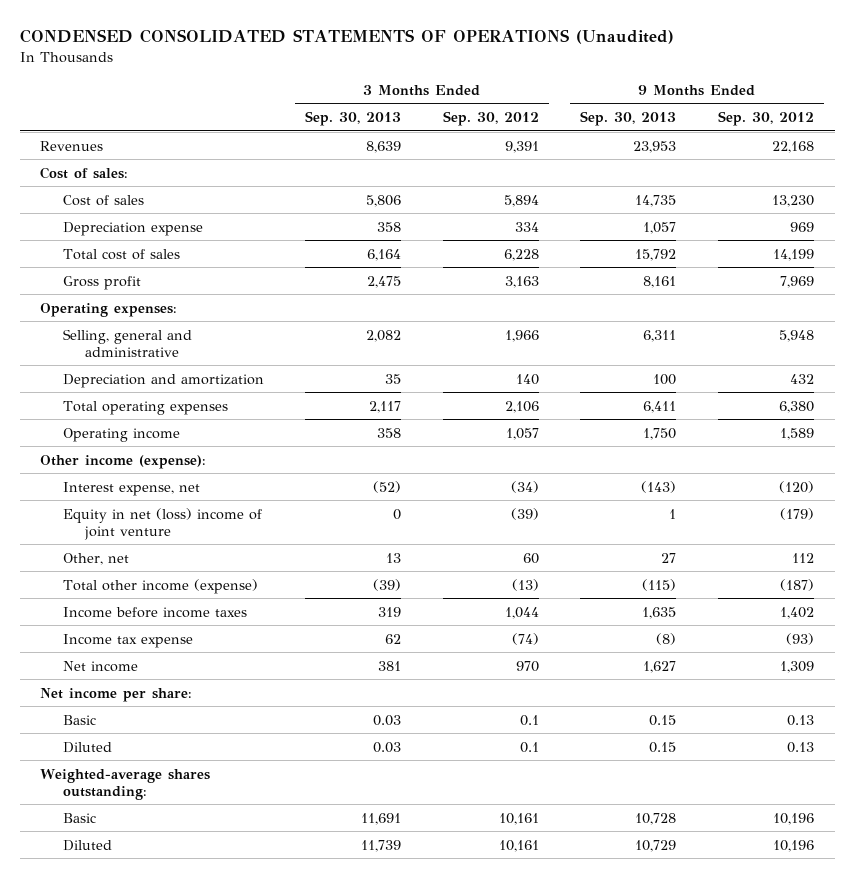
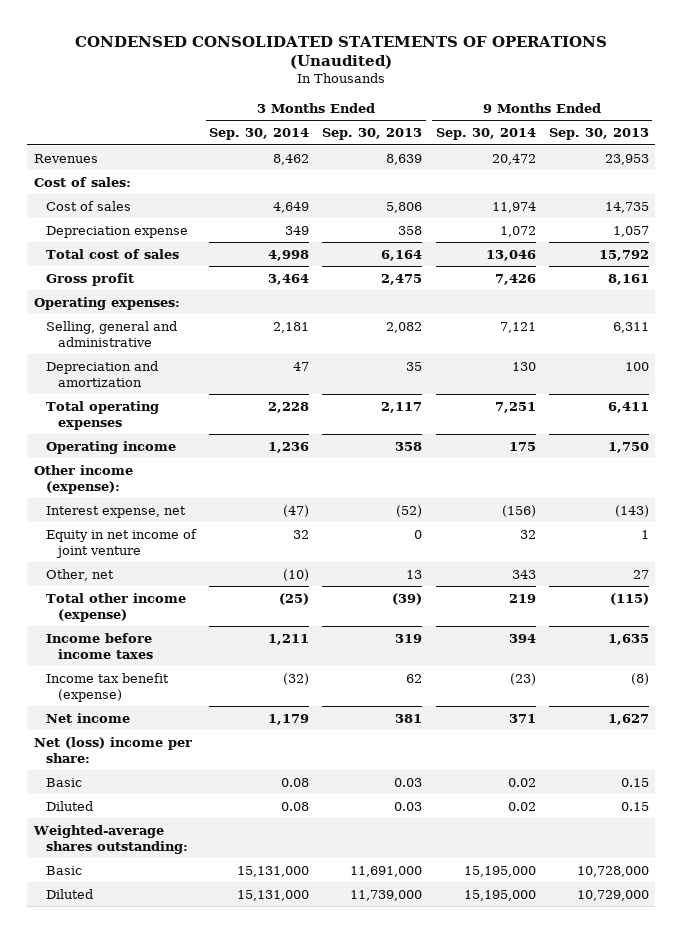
- | 3 Months Ended Sep. 30, 2013 | 3 Months Ended Sep. 30, 2012 | 9 Months Ended Sep. 30, 2013 | 9 Months Ended Sep. 30, 2012
+ | 3 Months Ended Sep. 30, 2014 | 3 Months Ended Sep. 30, 2013 | 9 Months Ended Sep. 30, 2014 | 9 Months Ended Sep. 30, 2013
- Equity in net (loss) income of joint venture | 0 | (39) | 1 | (179)
+ Equity in net income of joint venture | 32 | 0 | 32 | 1
- Income tax expense | 62 | (74) | (8) | (93)
+ Income tax benefit (expense) | (32) | 62 | (23) | (8)
- Net income per share:
+ Net (loss) income per share:
- Basic | 11,691 | 10,161 | 10,728 | 10,196
- Diluted | 11,739 | 10,161 | 10,729 | 10,196
+ Basic | 15,131,000 | 11,691,000 | 15,195,000 | 10,728,000
+ Diluted | 15,131,000 | 11,739,000 | 15,195,000 | 10,729,000

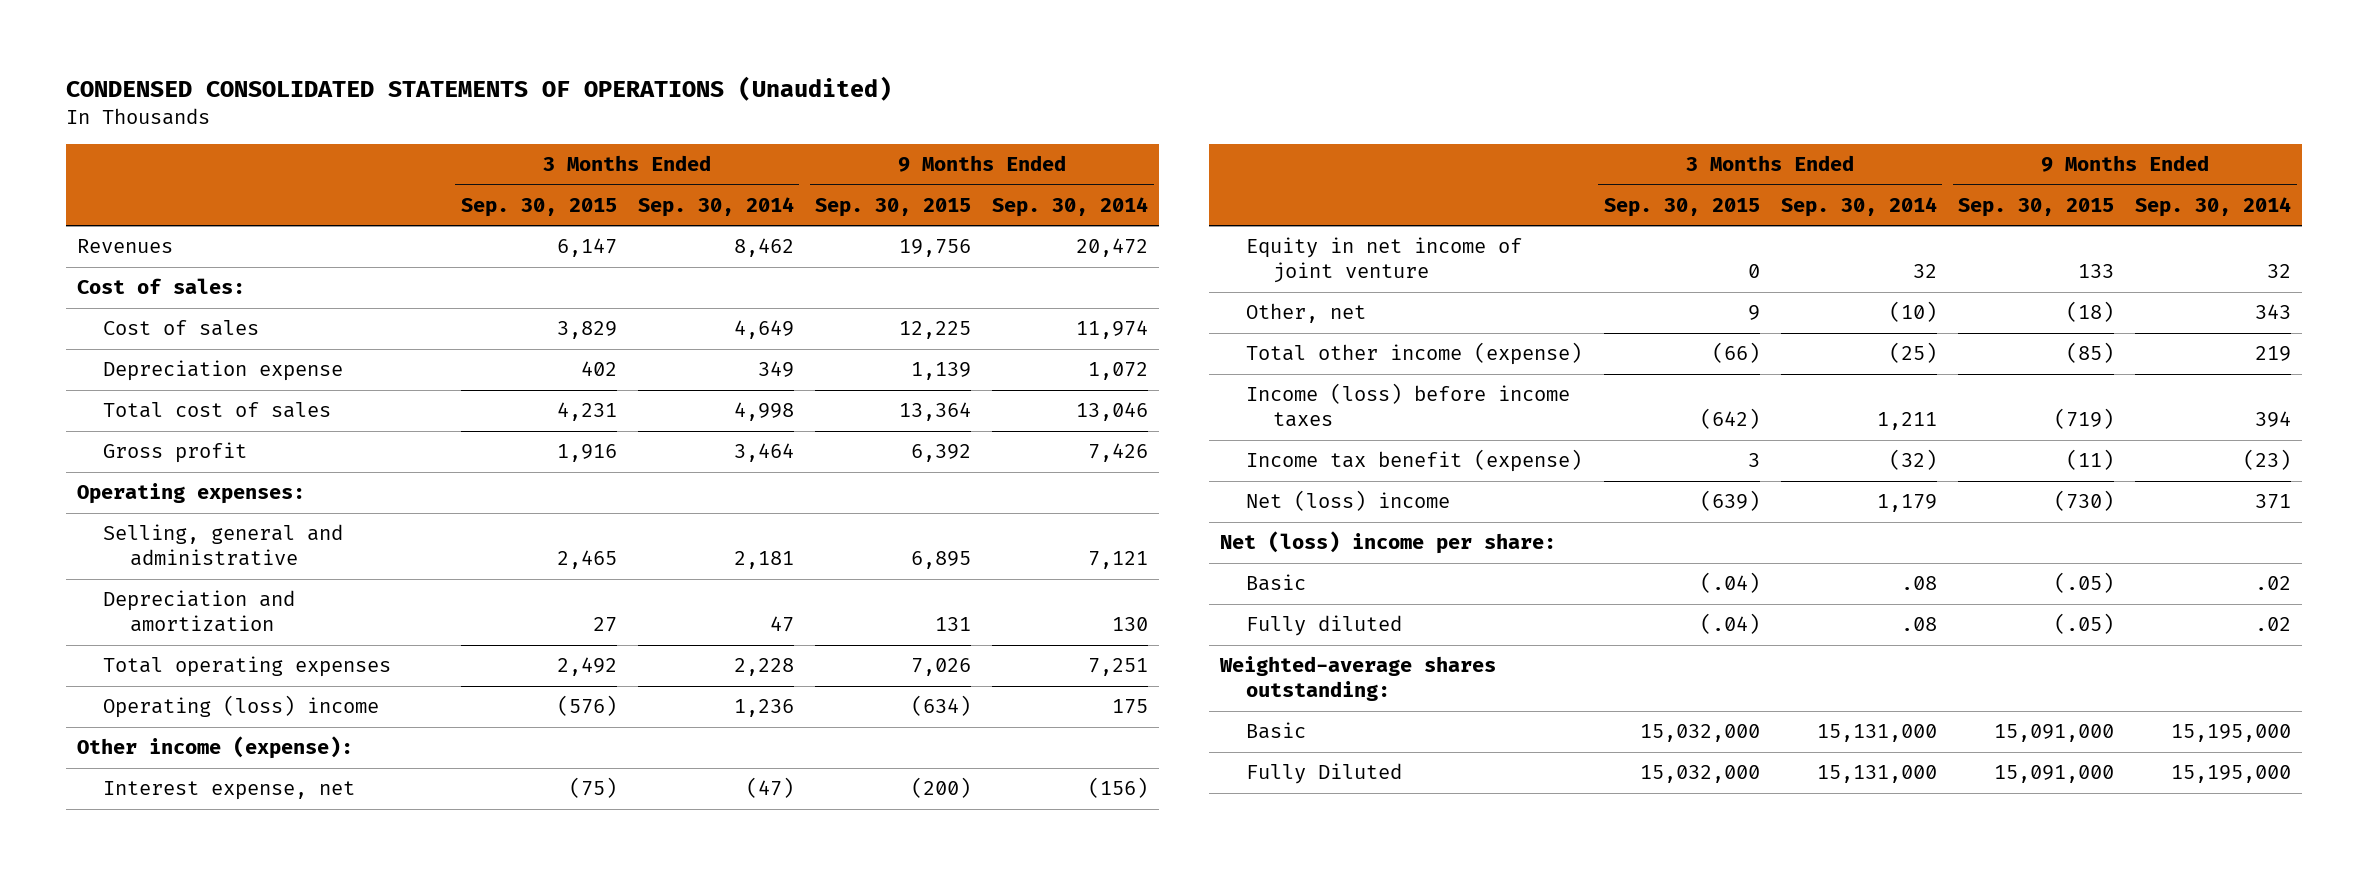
- | 3 Months Ended Sep. 30, 2014 | 3 Months Ended Sep. 30, 2013 | 9 Months Ended Sep. 30, 2014 | 9 Months Ended Sep. 30, 2013
+ | 3 Months Ended Sep. 30, 2015 | 3 Months Ended Sep. 30, 2014 | 9 Months Ended Sep. 30, 2015 | 9 Months Ended Sep. 30, 2014
- Operating income | 1,236 | 358 | 175 | 1,750
+ Operating (loss) income | (576) | 1,236 | (634) | 175
- Income before income taxes | 1,211 | 319 | 394 | 1,635
+ Income (loss) before income taxes | (642) | 1,211 | (719) | 394
- Net income | 1,179 | 381 | 371 | 1,627
+ Net (loss) income | (639) | 1,179 | (730) | 371
- Basic | 0.08 | 0.03 | 0.02 | 0.15
- Diluted | 0.08 | 0.03 | 0.02 | 0.15
+ Basic | (.04) | .08 | (.05) | .02
+ Fully diluted | (.04) | .08 | (.05) | .02
- Diluted | 15,131,000 | 11,739,000 | 15,195,000 | 10,729,000
+ Fully Diluted | 15,032,000 | 15,131,000 | 15,091,000 | 15,195,000

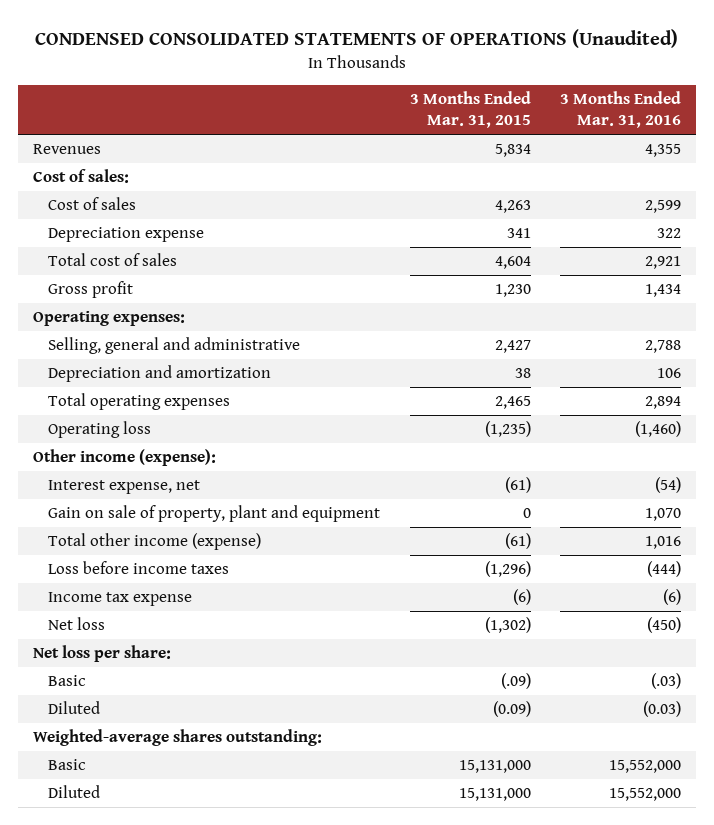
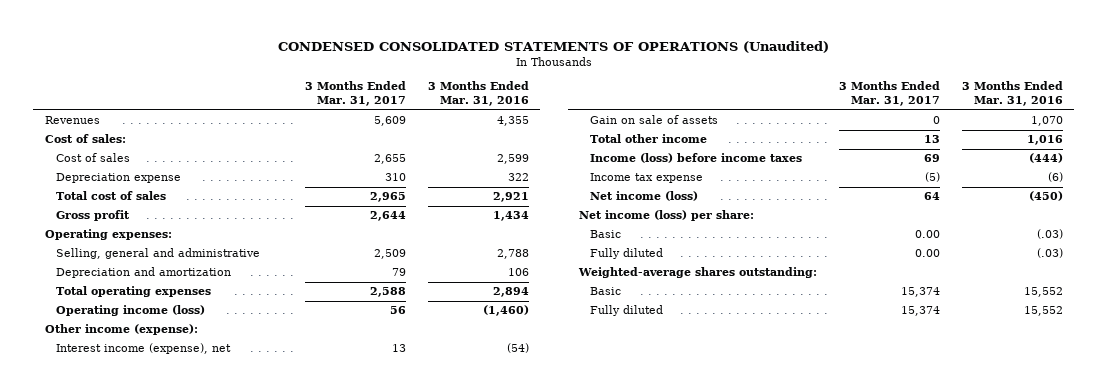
- | 3 Months Ended Mar. 31, 2015 | 3 Months Ended Mar. 31, 2016
+ | 3 Months Ended Mar. 31, 2017 | 3 Months Ended Mar. 31, 2016
- Operating loss | (1,235) | (1,460)
+ Operating income (loss) | 56 | (1,460)
- Interest expense, net | (61) | (54)
- Gain on sale of property, plant and equipment | 0 | 1,070
- Total other income (expense) | (61) | 1,016
- Loss before income taxes | (1,296) | (444)
+ Interest income (expense), net | 13 | (54)
+ Gain on sale of assets | 0 | 1,070
+ Total other income | 13 | 1,016
+ Income (loss) before income taxes | 69 | (444)
- Net loss | (1,302) | (450)
- Net loss per share:
+ Net income (loss) | 64 | (450)
+ Net income (loss) per share:
- Diluted | (0.09) | (0.03)
+ Fully diluted | 0.00 | (.03)
- Basic | 15,131,000 | 15,552,000
- Diluted | 15,131,000 | 15,552,000
+ Basic | 15,374 | 15,552
+ Fully diluted | 15,374 | 15,552

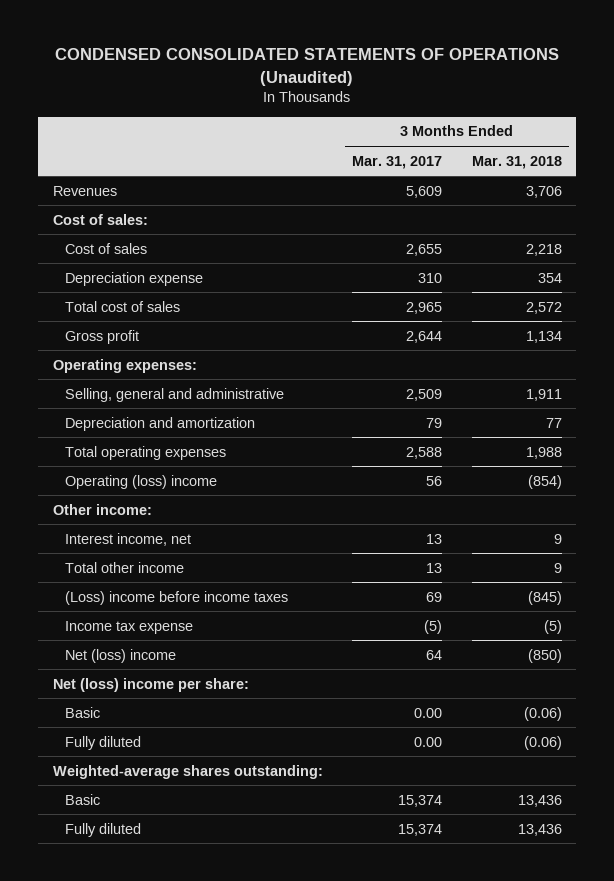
- | 3 Months Ended Mar. 31, 2017 | 3 Months Ended Mar. 31, 2016
+ | 3 Months Ended Mar. 31, 2017 | 3 Months Ended Mar. 31, 2018
- Operating income (loss) | 56 | (1,460)
- Other income (expense):
- Interest income (expense), net | 13 | (54)
- Gain on sale of assets | 0 | 1,070
+ Operating (loss) income | 56 | (854)
+ Other income:
+ Interest income, net | 13 | 9
- Income (loss) before income taxes | 69 | (444)
+ (Loss) income before income taxes | 69 | (845)
- Net income (loss) | 64 | (450)
- Net income (loss) per share:
+ Net (loss) income | 64 | (850)
+ Net (loss) income per share:

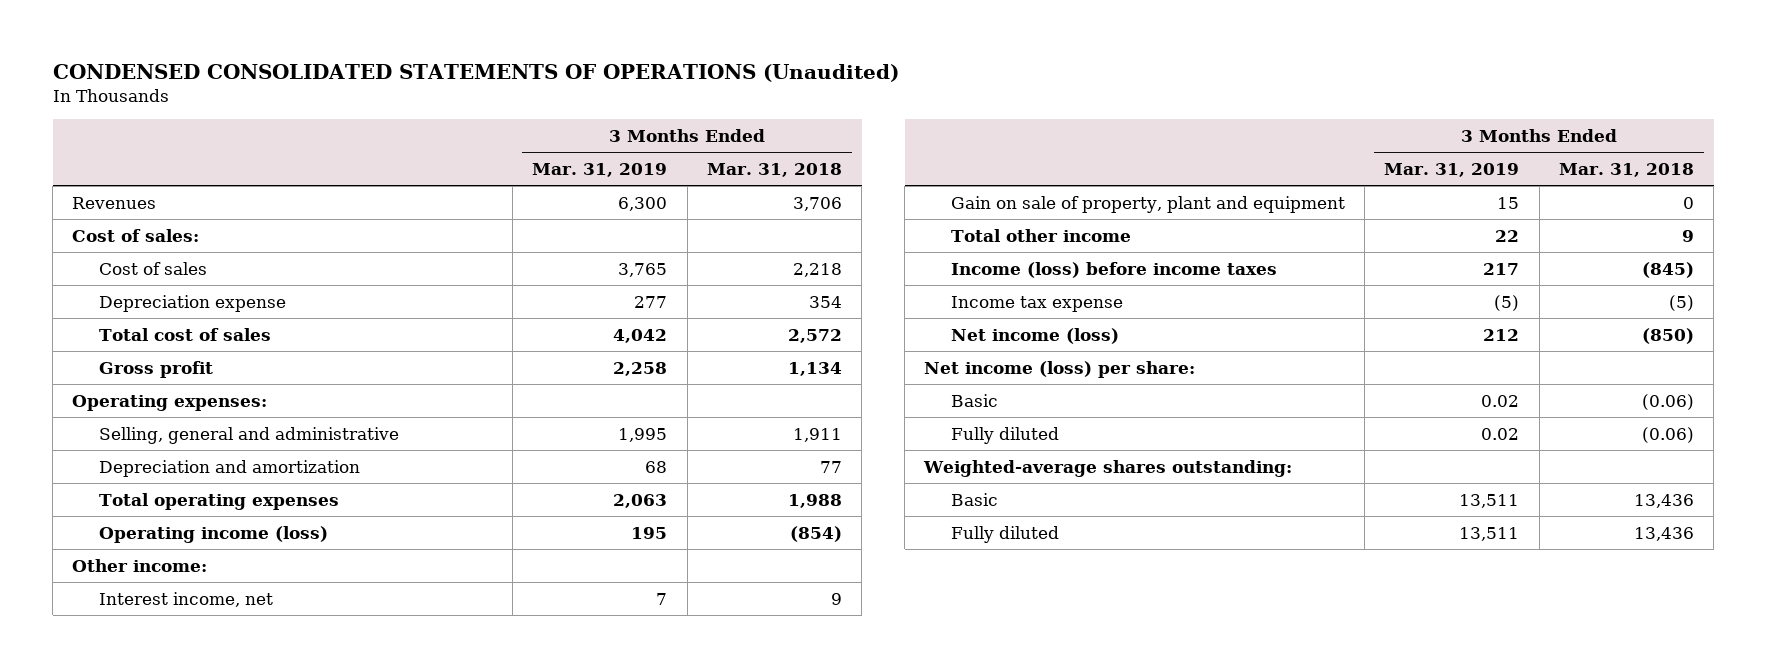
- | 3 Months Ended Mar. 31, 2017 | 3 Months Ended Mar. 31, 2018
+ | 3 Months Ended Mar. 31, 2019 | 3 Months Ended Mar. 31, 2018
- Operating (loss) income | 56 | (854)
+ Operating income (loss) | 195 | (854)
+ Gain on sale of property, plant and equipment | 15 | 0
- (Loss) income before income taxes | 69 | (845)
+ Income (loss) before income taxes | 217 | (845)
- Net (loss) income | 64 | (850)
- Net (loss) income per share:
+ Net income (loss) | 212 | (850)
+ Net income (loss) per share:

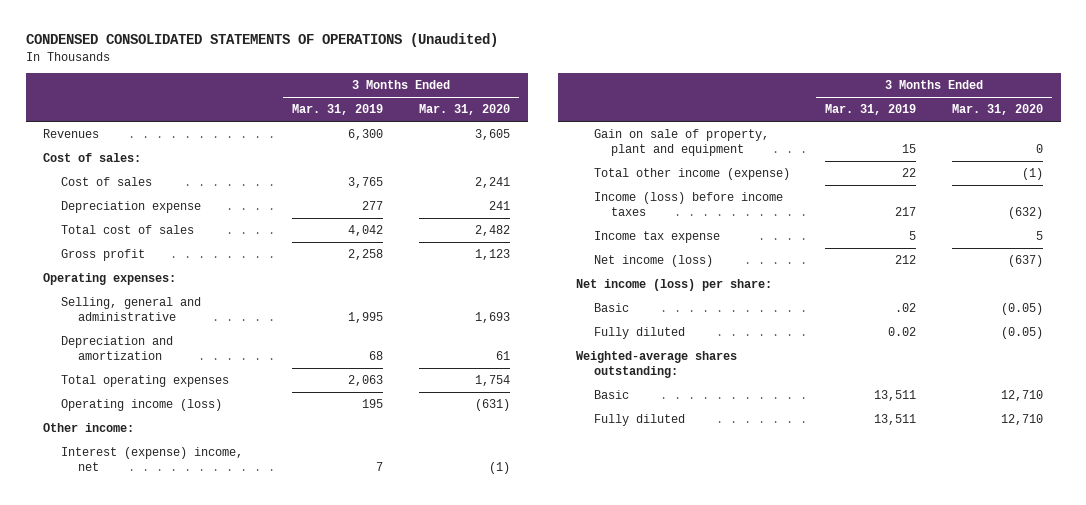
- | 3 Months Ended Mar. 31, 2019 | 3 Months Ended Mar. 31, 2018
+ | 3 Months Ended Mar. 31, 2019 | 3 Months Ended Mar. 31, 2020
- Interest income, net | 7 | 9
+ Interest (expense) income, net | 7 | (1)
- Total other income | 22 | 9
+ Total other income (expense) | 22 | (1)
- Income tax expense | (5) | (5)
+ Income tax expense | 5 | 5
- Basic | 0.02 | (0.06)
+ Basic | .02 | (0.05)

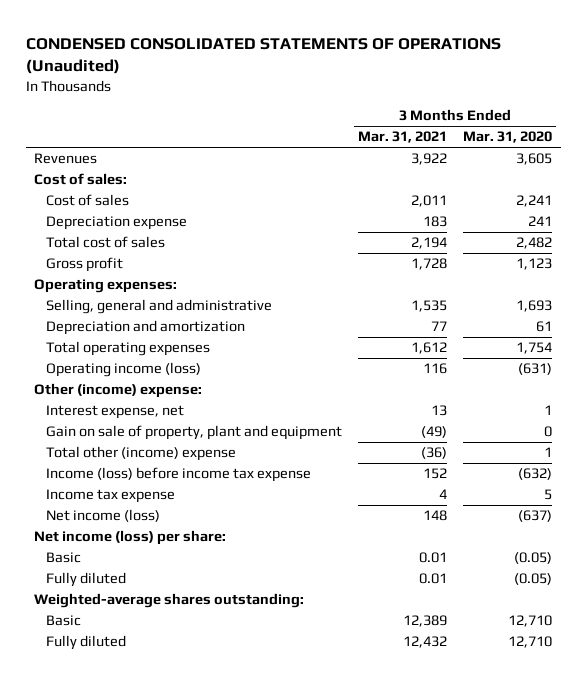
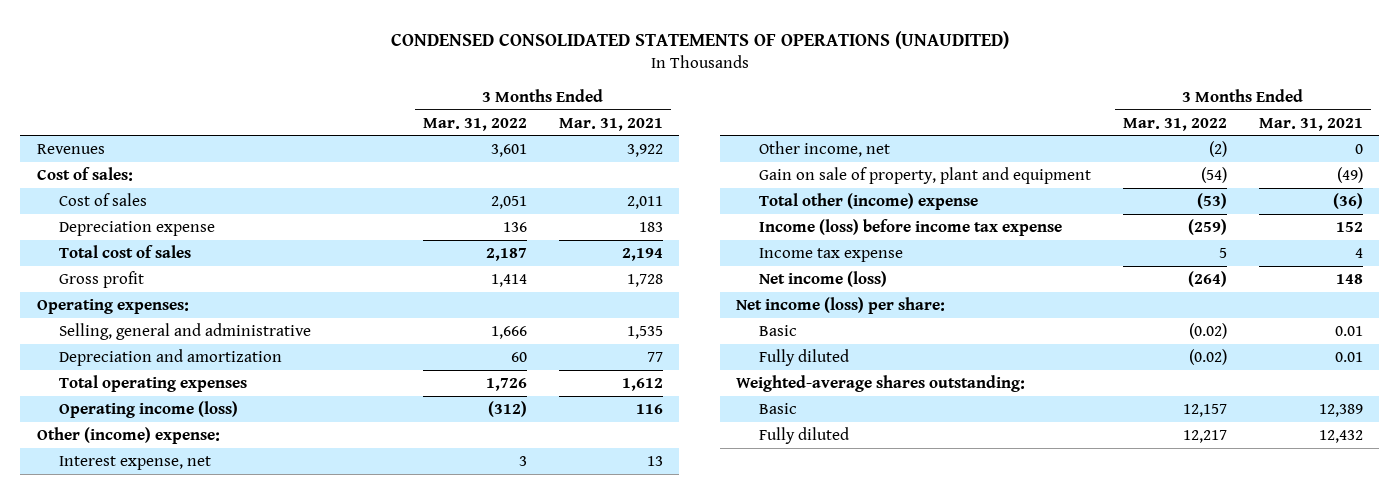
- CONDENSED CONSOLIDATED STATEMENTS OF OPERATIONS (Unaudited)
+ CONDENSED CONSOLIDATED STATEMENTS OF OPERATIONS (UNAUDITED)
- | 3 Months Ended Mar. 31, 2021 | 3 Months Ended Mar. 31, 2020
+ | 3 Months Ended Mar. 31, 2022 | 3 Months Ended Mar. 31, 2021
+ Other income, net | (2) | 0

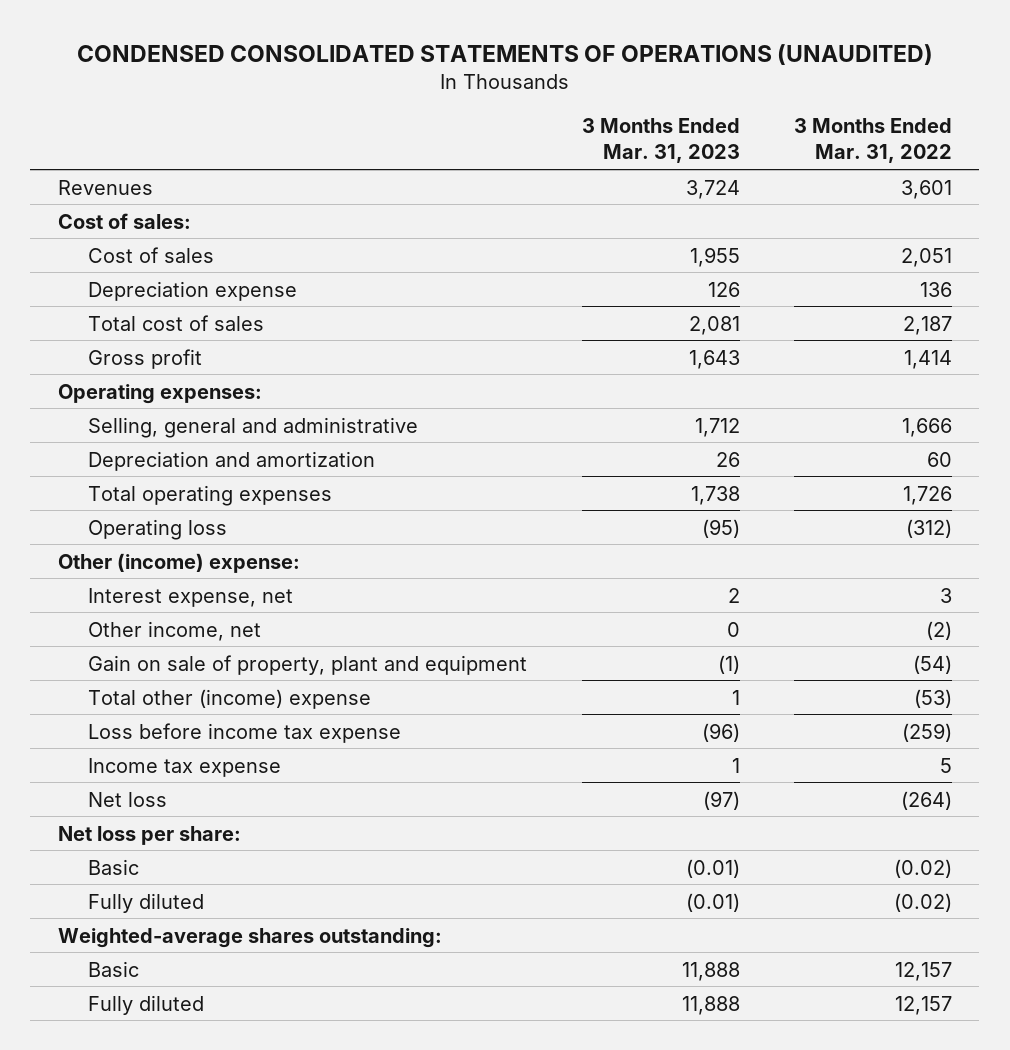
- | 3 Months Ended Mar. 31, 2022 | 3 Months Ended Mar. 31, 2021
+ | 3 Months Ended Mar. 31, 2023 | 3 Months Ended Mar. 31, 2022
- Operating income (loss) | (312) | 116
+ Operating loss | (95) | (312)
- Income (loss) before income tax expense | (259) | 152
+ Loss before income tax expense | (96) | (259)
- Net income (loss) | (264) | 148
- Net income (loss) per share:
+ Net loss | (97) | (264)
+ Net loss per share:
- Fully diluted | 12,217 | 12,432
+ Fully diluted | 11,888 | 12,157

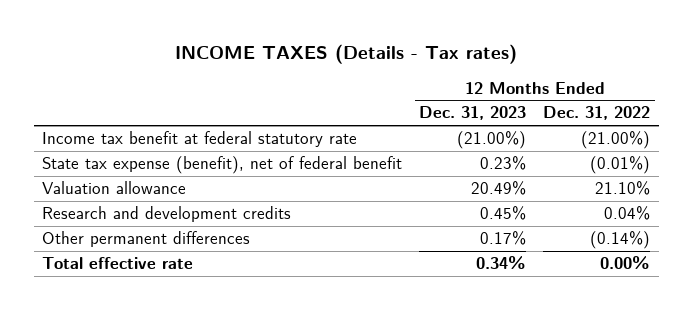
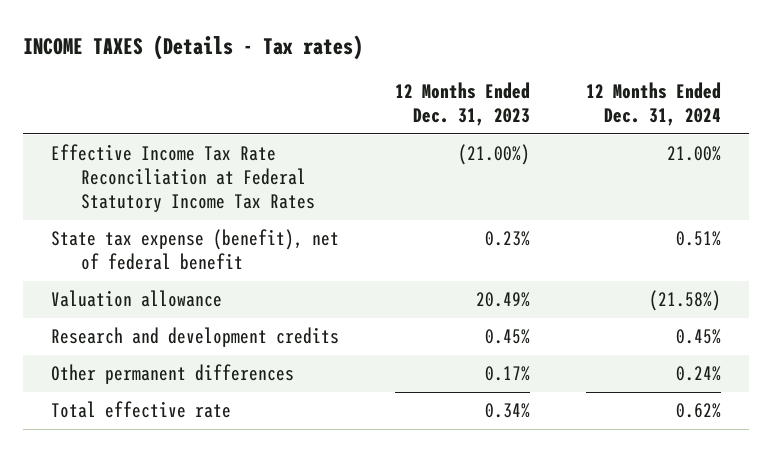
- | 12 Months Ended Dec. 31, 2023 | 12 Months Ended Dec. 31, 2022
+ | 12 Months Ended Dec. 31, 2023 | 12 Months Ended Dec. 31, 2024
- Income tax benefit at federal statutory rate | (21.00%) | (21.00%)
+ Effective Income Tax Rate Reconciliation at Federal Statutory Income Tax Rates | (21.00%) | 21.00%

